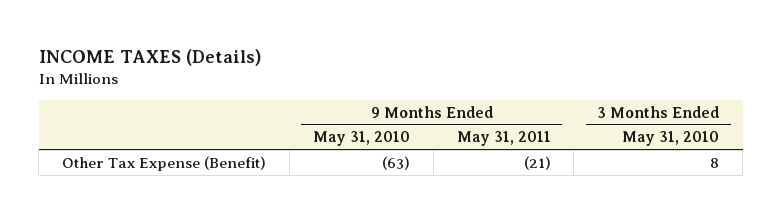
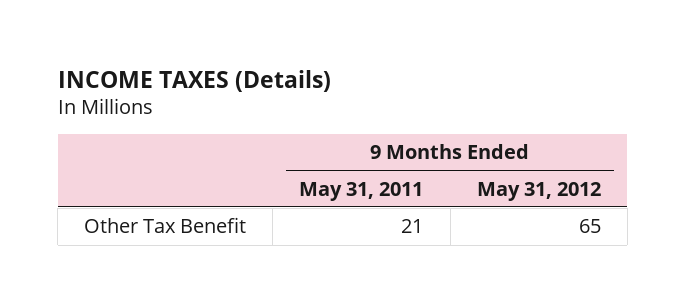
- | 9 Months Ended May 31, 2010 | 9 Months Ended May 31, 2011 | 3 Months Ended May 31, 2010
+ | 9 Months Ended May 31, 2011 | 9 Months Ended May 31, 2012
- Other Tax Expense (Benefit) | (63) | (21) | 8
+ Other Tax Benefit | 21 | 65

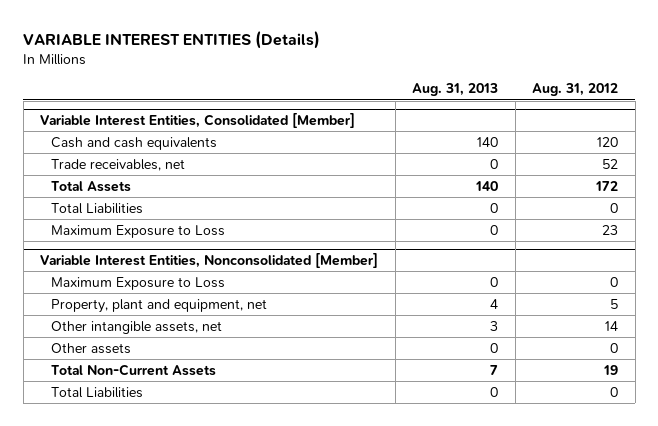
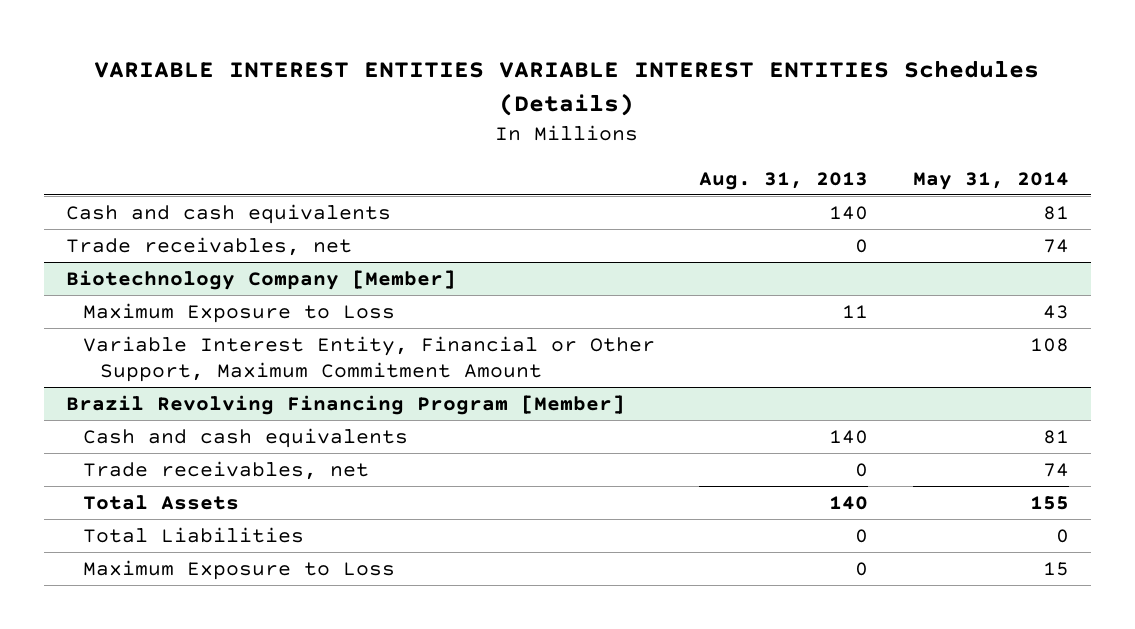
- VARIABLE INTEREST ENTITIES (Details)
+ VARIABLE INTEREST ENTITIES VARIABLE INTEREST ENTITIES Schedules (Details)
- | Aug. 31, 2013 | Aug. 31, 2012
+ | Aug. 31, 2013 | May 31, 2014
- Variable Interest Entities, Consolidated [Member]
+ Biotechnology Company [Member]
+ Maximum Exposure to Loss | 11 | 43
+ Variable Interest Entity, Financial or Other Support, Maximum Commitment Amount | | 108
+ Brazil Revolving Financing Program [Member]
+ Cash and cash equivalents | 140 | 81
+ Trade receivables, net | 0 | 74
- Variable Interest Entities, Nonconsolidated [Member]
- Maximum Exposure to Loss | 0 | 0
- Property, plant and equipment, net | 4 | 5
- Other intangible assets, net | 3 | 14
- Other assets | 0 | 0
- Total Non-Current Assets | 7 | 19
- Total Liabilities | 0 | 0

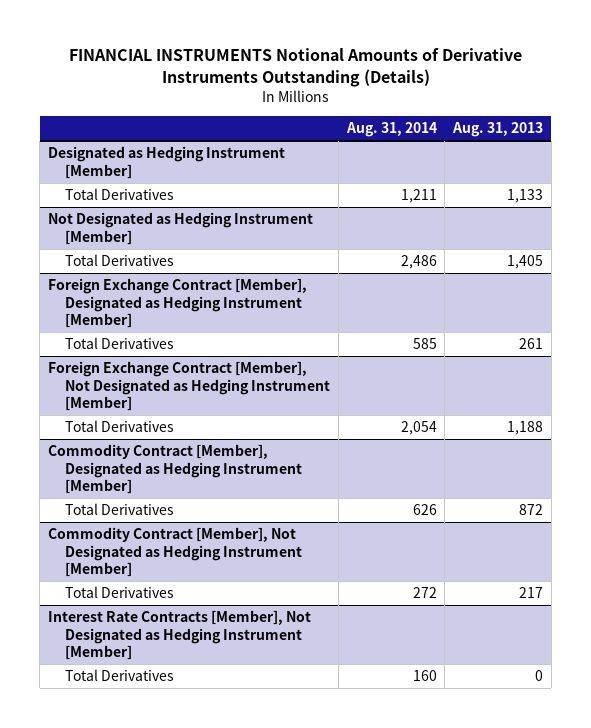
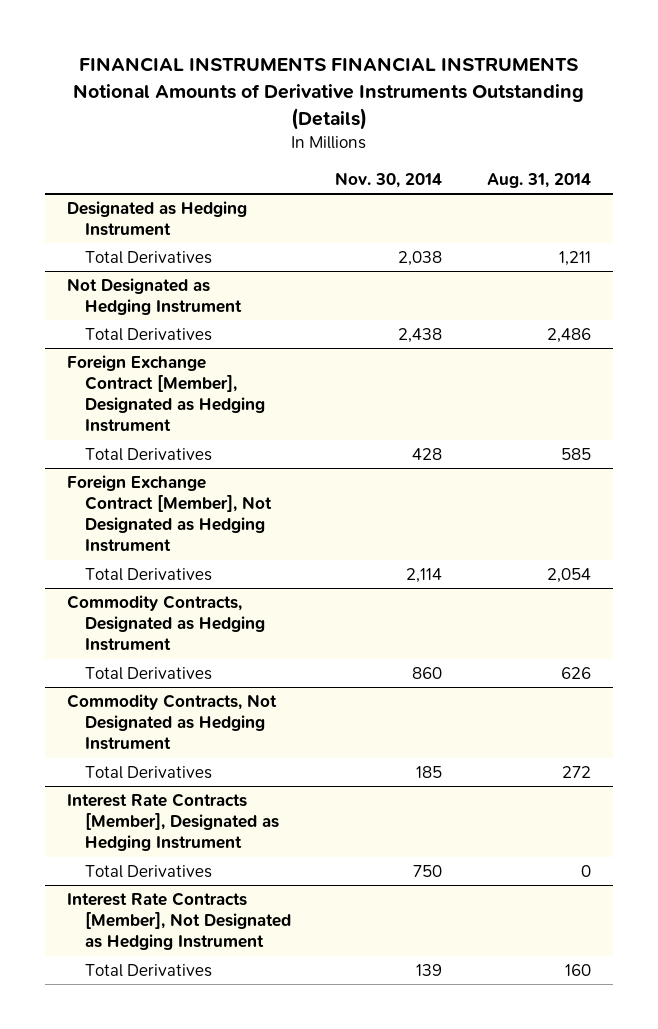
- FINANCIAL INSTRUMENTS Notional Amounts of Derivative Instruments Outstanding (Details)
+ FINANCIAL INSTRUMENTS FINANCIAL INSTRUMENTS Notional Amounts of Derivative Instruments Outstanding (Details)
- | Aug. 31, 2014 | Aug. 31, 2013
+ | Nov. 30, 2014 | Aug. 31, 2014
- Designated as Hedging Instrument [Member]
+ Designated as Hedging Instrument
- Not Designated as Hedging Instrument [Member]
+ Not Designated as Hedging Instrument
- Foreign Exchange Contract [Member], Designated as Hedging Instrument [Member]
+ Foreign Exchange Contract [Member], Designated as Hedging Instrument
- Foreign Exchange Contract [Member], Not Designated as Hedging Instrument [Member]
+ Foreign Exchange Contract [Member], Not Designated as Hedging Instrument
- Commodity Contract [Member], Designated as Hedging Instrument [Member]
+ Commodity Contracts, Designated as Hedging Instrument
- Commodity Contract [Member], Not Designated as Hedging Instrument [Member]
+ Commodity Contracts, Not Designated as Hedging Instrument
- Interest Rate Contracts [Member], Not Designated as Hedging Instrument [Member]
+ Interest Rate Contracts [Member], Designated as Hedging Instrument
+ Total Derivatives | 750 | 0
+ Interest Rate Contracts [Member], Not Designated as Hedging Instrument

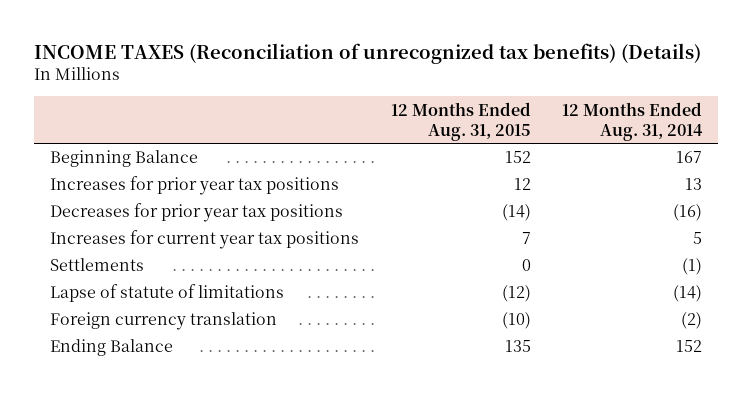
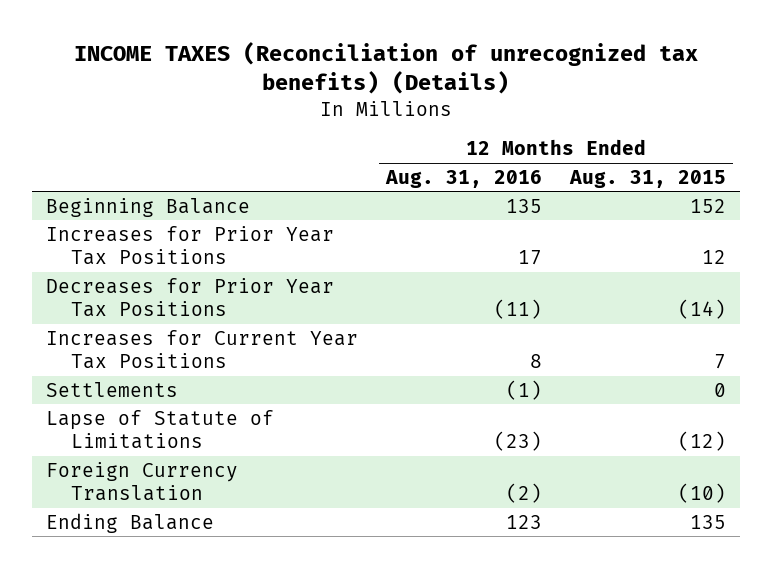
- | 12 Months Ended Aug. 31, 2015 | 12 Months Ended Aug. 31, 2014
+ | 12 Months Ended Aug. 31, 2016 | 12 Months Ended Aug. 31, 2015
- Increases for prior year tax positions | 12 | 13
- Decreases for prior year tax positions | (14) | (16)
- Increases for current year tax positions | 7 | 5
+ Increases for Prior Year Tax Positions | 17 | 12
+ Decreases for Prior Year Tax Positions | (11) | (14)
+ Increases for Current Year Tax Positions | 8 | 7
- Lapse of statute of limitations | (12) | (14)
- Foreign currency translation | (10) | (2)
+ Lapse of Statute of Limitations | (23) | (12)
+ Foreign Currency Translation | (2) | (10)

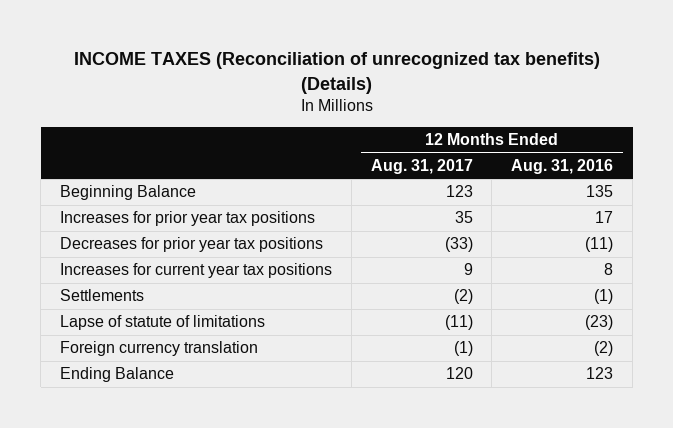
- | 12 Months Ended Aug. 31, 2016 | 12 Months Ended Aug. 31, 2015
+ | 12 Months Ended Aug. 31, 2017 | 12 Months Ended Aug. 31, 2016
- Increases for Prior Year Tax Positions | 17 | 12
- Decreases for Prior Year Tax Positions | (11) | (14)
- Increases for Current Year Tax Positions | 8 | 7
+ Increases for prior year tax positions | 35 | 17
+ Decreases for prior year tax positions | (33) | (11)
+ Increases for current year tax positions | 9 | 8
- Lapse of Statute of Limitations | (23) | (12)
- Foreign Currency Translation | (2) | (10)
+ Lapse of statute of limitations | (11) | (23)
+ Foreign currency translation | (1) | (2)

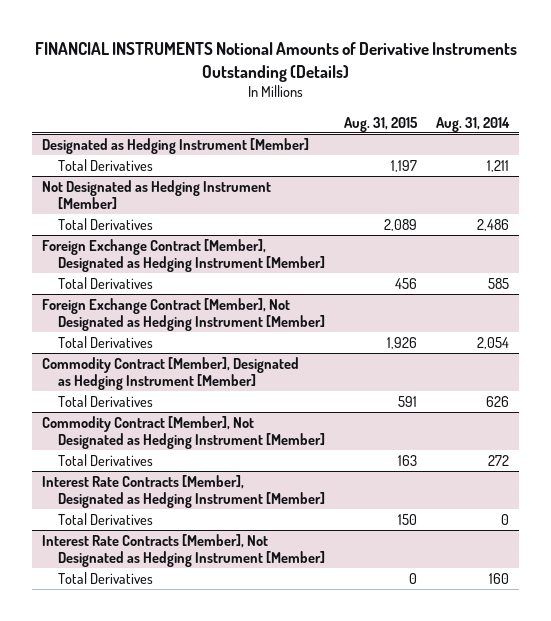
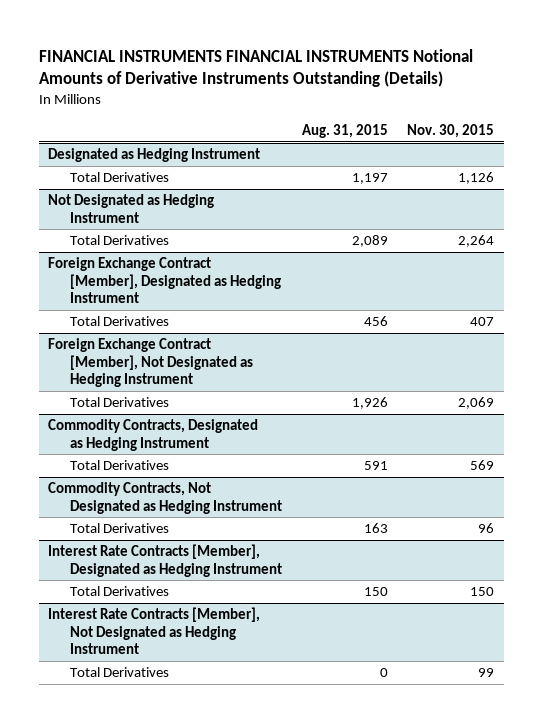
- FINANCIAL INSTRUMENTS Notional Amounts of Derivative Instruments Outstanding (Details)
+ FINANCIAL INSTRUMENTS FINANCIAL INSTRUMENTS Notional Amounts of Derivative Instruments Outstanding (Details)
- | Aug. 31, 2015 | Aug. 31, 2014
+ | Aug. 31, 2015 | Nov. 30, 2015
- Designated as Hedging Instrument [Member]
+ Designated as Hedging Instrument
- Not Designated as Hedging Instrument [Member]
+ Not Designated as Hedging Instrument
- Foreign Exchange Contract [Member], Designated as Hedging Instrument [Member]
+ Foreign Exchange Contract [Member], Designated as Hedging Instrument
- Foreign Exchange Contract [Member], Not Designated as Hedging Instrument [Member]
+ Foreign Exchange Contract [Member], Not Designated as Hedging Instrument
- Commodity Contract [Member], Designated as Hedging Instrument [Member]
+ Commodity Contracts, Designated as Hedging Instrument
- Commodity Contract [Member], Not Designated as Hedging Instrument [Member]
+ Commodity Contracts, Not Designated as Hedging Instrument
- Interest Rate Contracts [Member], Designated as Hedging Instrument [Member]
+ Interest Rate Contracts [Member], Designated as Hedging Instrument
- Interest Rate Contracts [Member], Not Designated as Hedging Instrument [Member]
+ Interest Rate Contracts [Member], Not Designated as Hedging Instrument

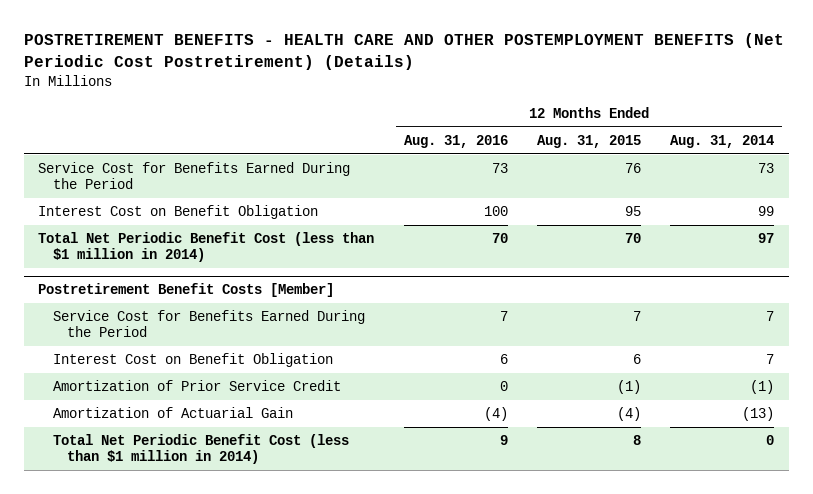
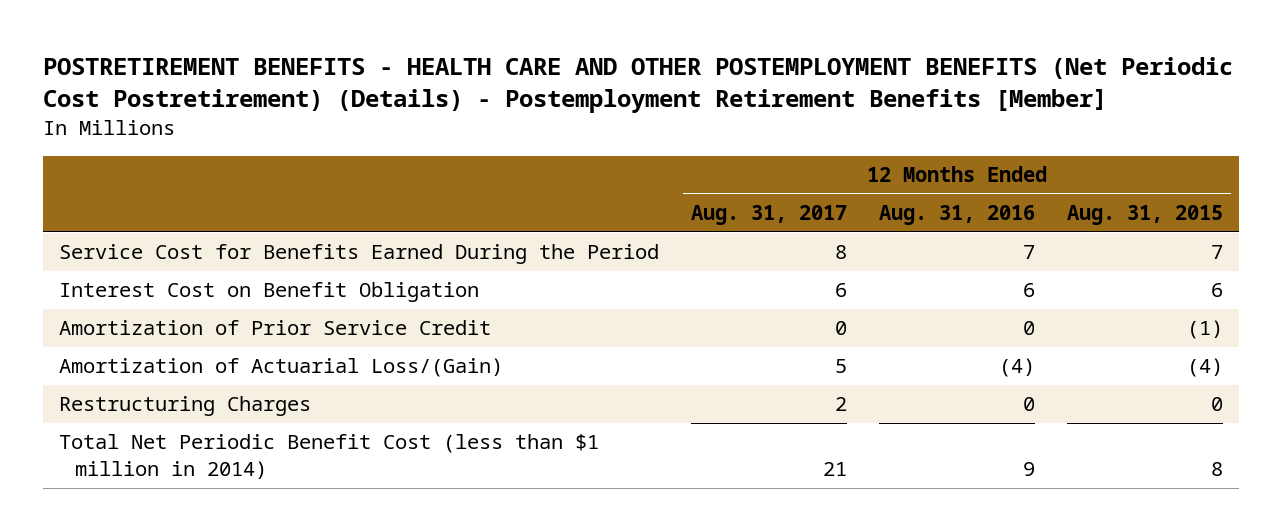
- POSTRETIREMENT BENEFITS - HEALTH CARE AND OTHER POSTEMPLOYMENT BENEFITS (Net Periodic Cost Postretirement) (Details)
+ POSTRETIREMENT BENEFITS - HEALTH CARE AND OTHER POSTEMPLOYMENT BENEFITS (Net Periodic Cost Postretirement) (Details) - Postemployment Retirement Benefits [Member]
- | 12 Months Ended Aug. 31, 2016 | 12 Months Ended Aug. 31, 2015 | 12 Months Ended Aug. 31, 2014
+ | 12 Months Ended Aug. 31, 2017 | 12 Months Ended Aug. 31, 2016 | 12 Months Ended Aug. 31, 2015
- Service Cost for Benefits Earned During the Period | 73 | 76 | 73
- Interest Cost on Benefit Obligation | 100 | 95 | 99
- Total Net Periodic Benefit Cost (less than $1 million in 2014) | 70 | 70 | 97
- Postretirement Benefit Costs [Member]
- Amortization of Actuarial Gain | (4) | (4) | (13)
+ Amortization of Actuarial Loss/(Gain) | 5 | (4) | (4)
+ Restructuring Charges | 2 | 0 | 0

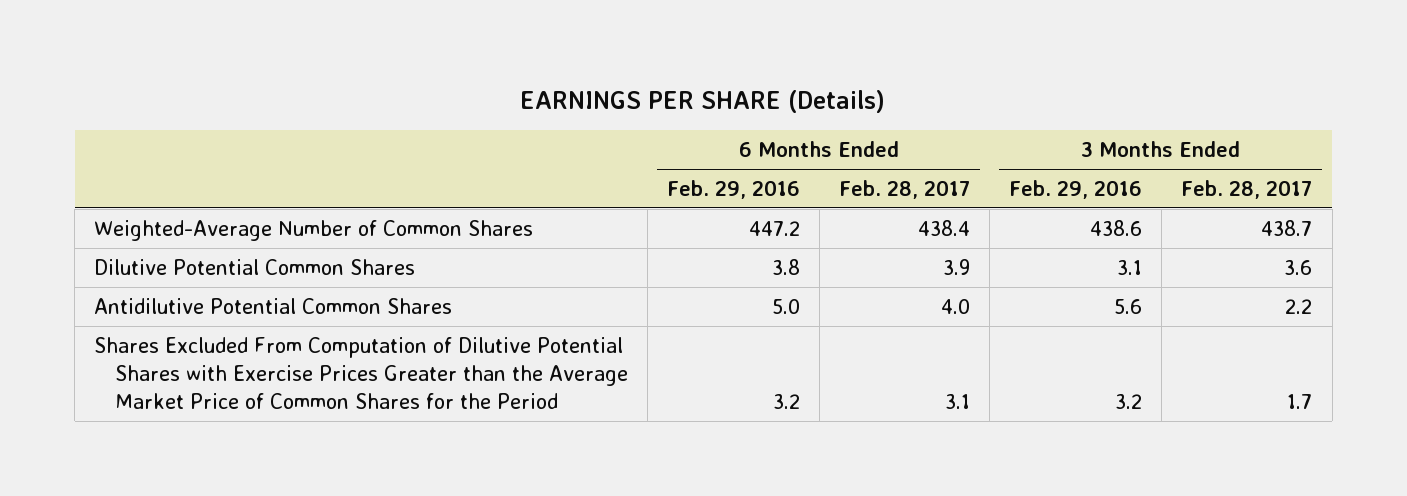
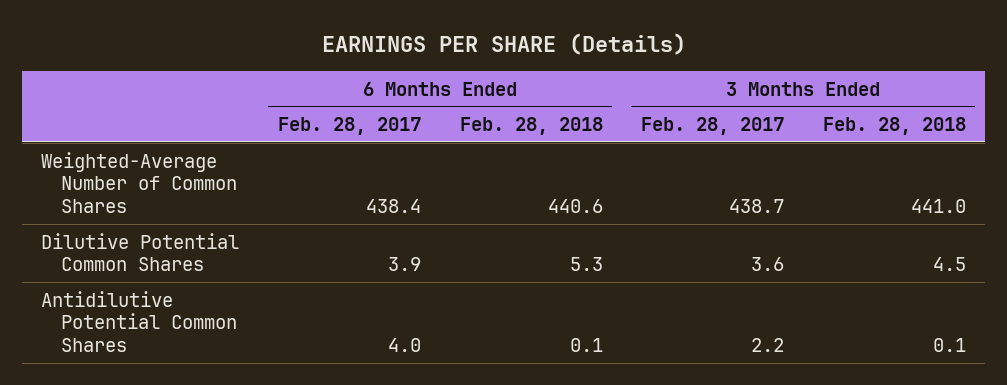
- | 6 Months Ended Feb. 29, 2016 | 6 Months Ended Feb. 28, 2017 | 3 Months Ended Feb. 29, 2016 | 3 Months Ended Feb. 28, 2017
+ | 6 Months Ended Feb. 28, 2017 | 6 Months Ended Feb. 28, 2018 | 3 Months Ended Feb. 28, 2017 | 3 Months Ended Feb. 28, 2018
- Shares Excluded From Computation of Dilutive Potential Shares with Exercise Prices Greater than the Average Market Price of Common Shares for the Period | 3.2 | 3.1 | 3.2 | 1.7

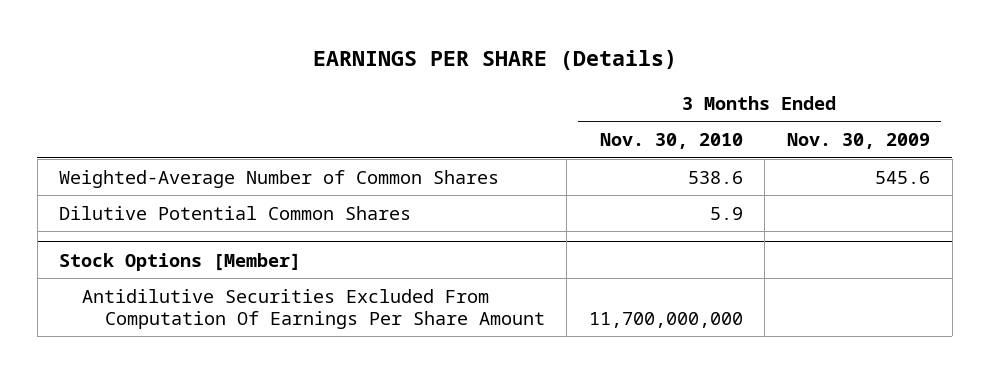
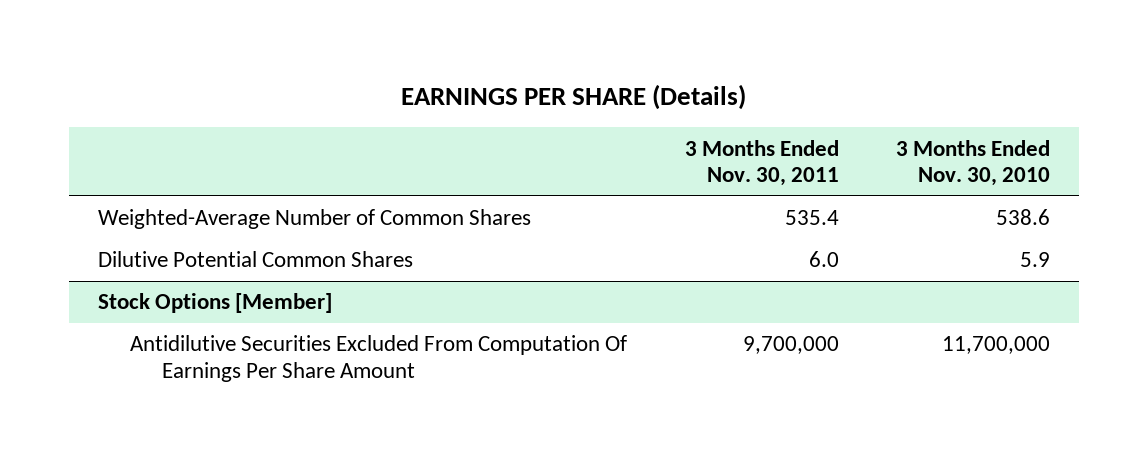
- | 3 Months Ended Nov. 30, 2010 | 3 Months Ended Nov. 30, 2009
+ | 3 Months Ended Nov. 30, 2011 | 3 Months Ended Nov. 30, 2010
@ Stock Options [Member]
- Antidilutive Securities Excluded From Computation Of Earnings Per Share Amount | 11,700,000,000 |
+ Antidilutive Securities Excluded From Computation Of Earnings Per Share Amount | 9,700,000 | 11,700,000

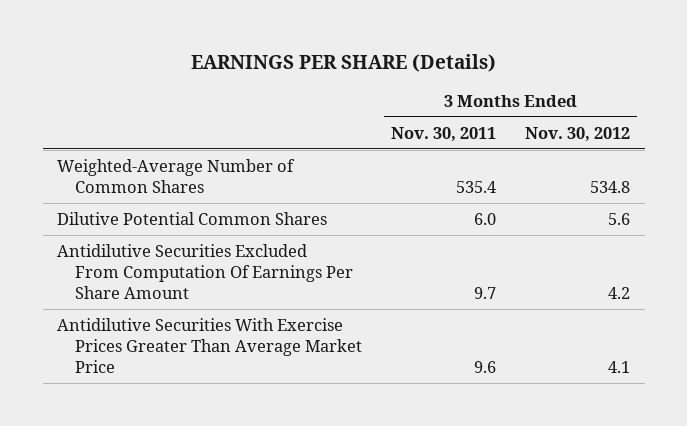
- | 3 Months Ended Nov. 30, 2011 | 3 Months Ended Nov. 30, 2010
+ | 3 Months Ended Nov. 30, 2011 | 3 Months Ended Nov. 30, 2012
- Stock Options [Member]
- Antidilutive Securities Excluded From Computation Of Earnings Per Share Amount | 9,700,000 | 11,700,000
+ Antidilutive Securities Excluded From Computation Of Earnings Per Share Amount | 9.7 | 4.2
+ Antidilutive Securities With Exercise Prices Greater Than Average Market Price | 9.6 | 4.1

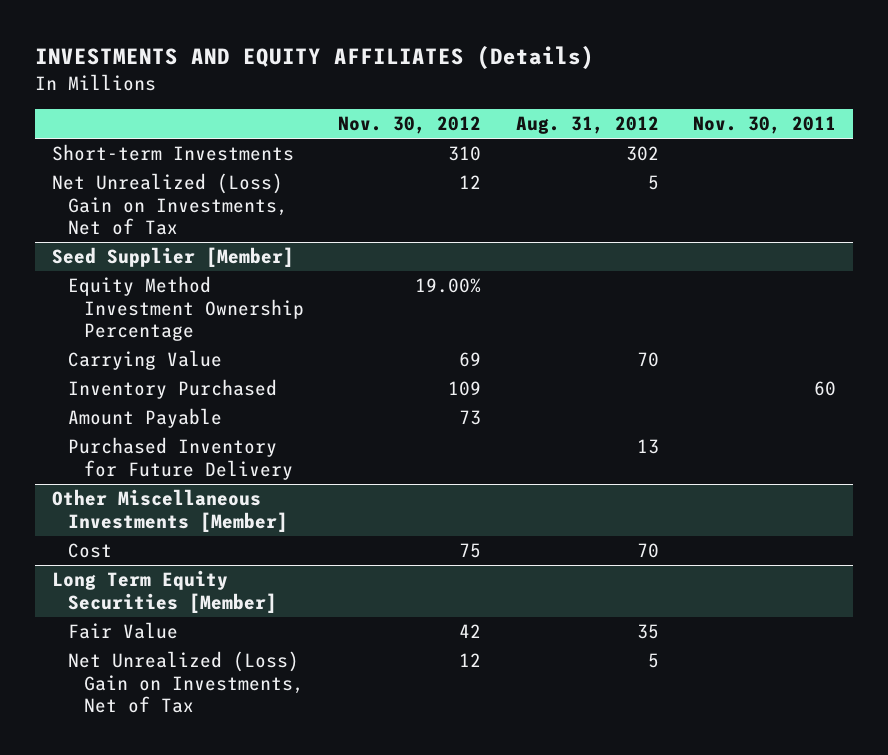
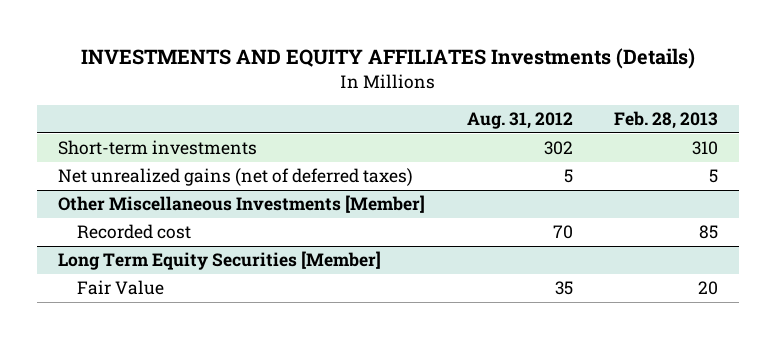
- INVESTMENTS AND EQUITY AFFILIATES (Details)
+ INVESTMENTS AND EQUITY AFFILIATES Investments (Details)
- | Nov. 30, 2012 | Aug. 31, 2012 | Nov. 30, 2011
+ | Aug. 31, 2012 | Feb. 28, 2013
- Short-term Investments | 310 | 302 |
- Net Unrealized (Loss) Gain on Investments, Net of Tax | 12 | 5 |
- Seed Supplier [Member]
- Equity Method Investment Ownership Percentage | 19.00% | |
- Carrying Value | 69 | 70 |
- Inventory Purchased | 109 | | 60
- Amount Payable | 73 | |
- Purchased Inventory for Future Delivery | | 13 |
+ Short-term investments | 302 | 310
+ Net unrealized gains (net of deferred taxes) | 5 | 5
@ Other Miscellaneous Investments [Member]
- Cost | 75 | 70 |
+ Recorded cost | 70 | 85
@ Long Term Equity Securities [Member]
- Net Unrealized (Loss) Gain on Investments, Net of Tax | 12 | 5 |

